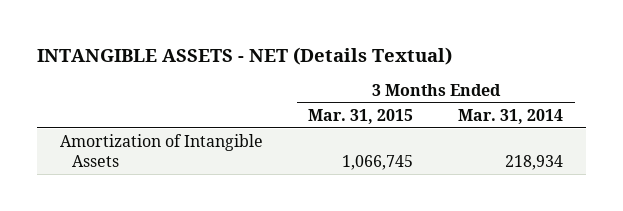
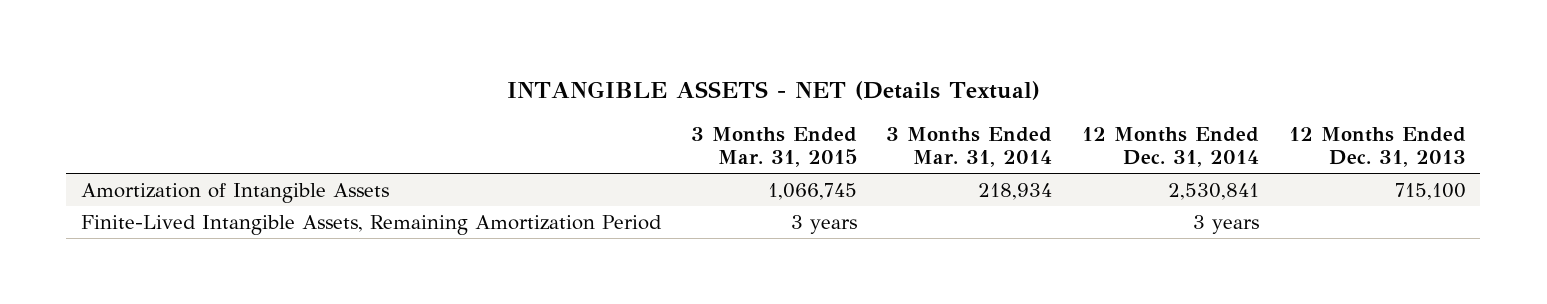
- | 3 Months Ended Mar. 31, 2015 | 3 Months Ended Mar. 31, 2014
+ | 3 Months Ended Mar. 31, 2015 | 3 Months Ended Mar. 31, 2014 | 12 Months Ended Dec. 31, 2014 | 12 Months Ended Dec. 31, 2013
+ Finite-Lived Intangible Assets, Remaining Amortization Period | 3 years | | 3 years |

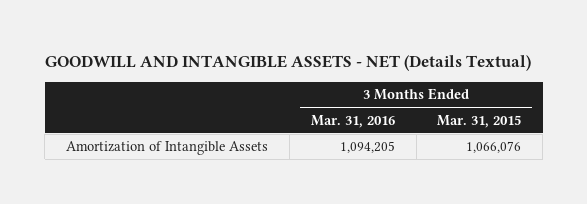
- INTANGIBLE ASSETS - NET (Details Textual)
+ GOODWILL AND INTANGIBLE ASSETS - NET (Details Textual)
- | 3 Months Ended Mar. 31, 2015 | 3 Months Ended Mar. 31, 2014 | 12 Months Ended Dec. 31, 2014 | 12 Months Ended Dec. 31, 2013
+ | 3 Months Ended Mar. 31, 2016 | 3 Months Ended Mar. 31, 2015
- Amortization of Intangible Assets | 1,066,745 | 218,934 | 2,530,841 | 715,100
- Finite-Lived Intangible Assets, Remaining Amortization Period | 3 years | | 3 years |
+ Amortization of Intangible Assets | 1,094,205 | 1,066,076

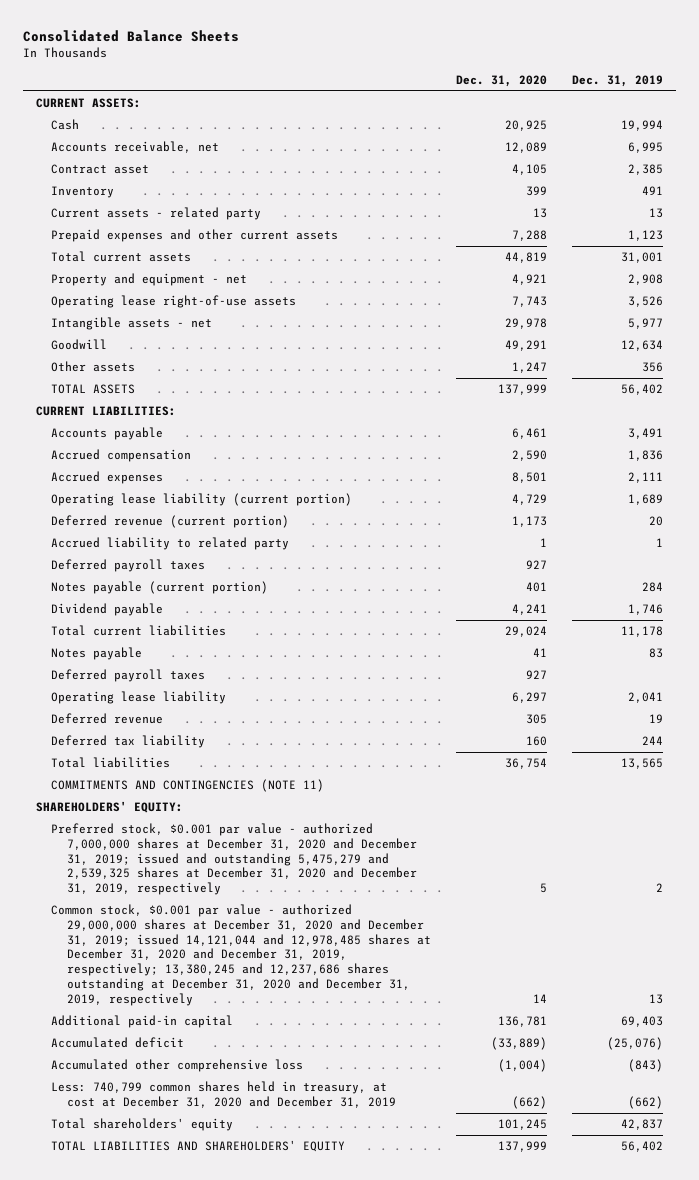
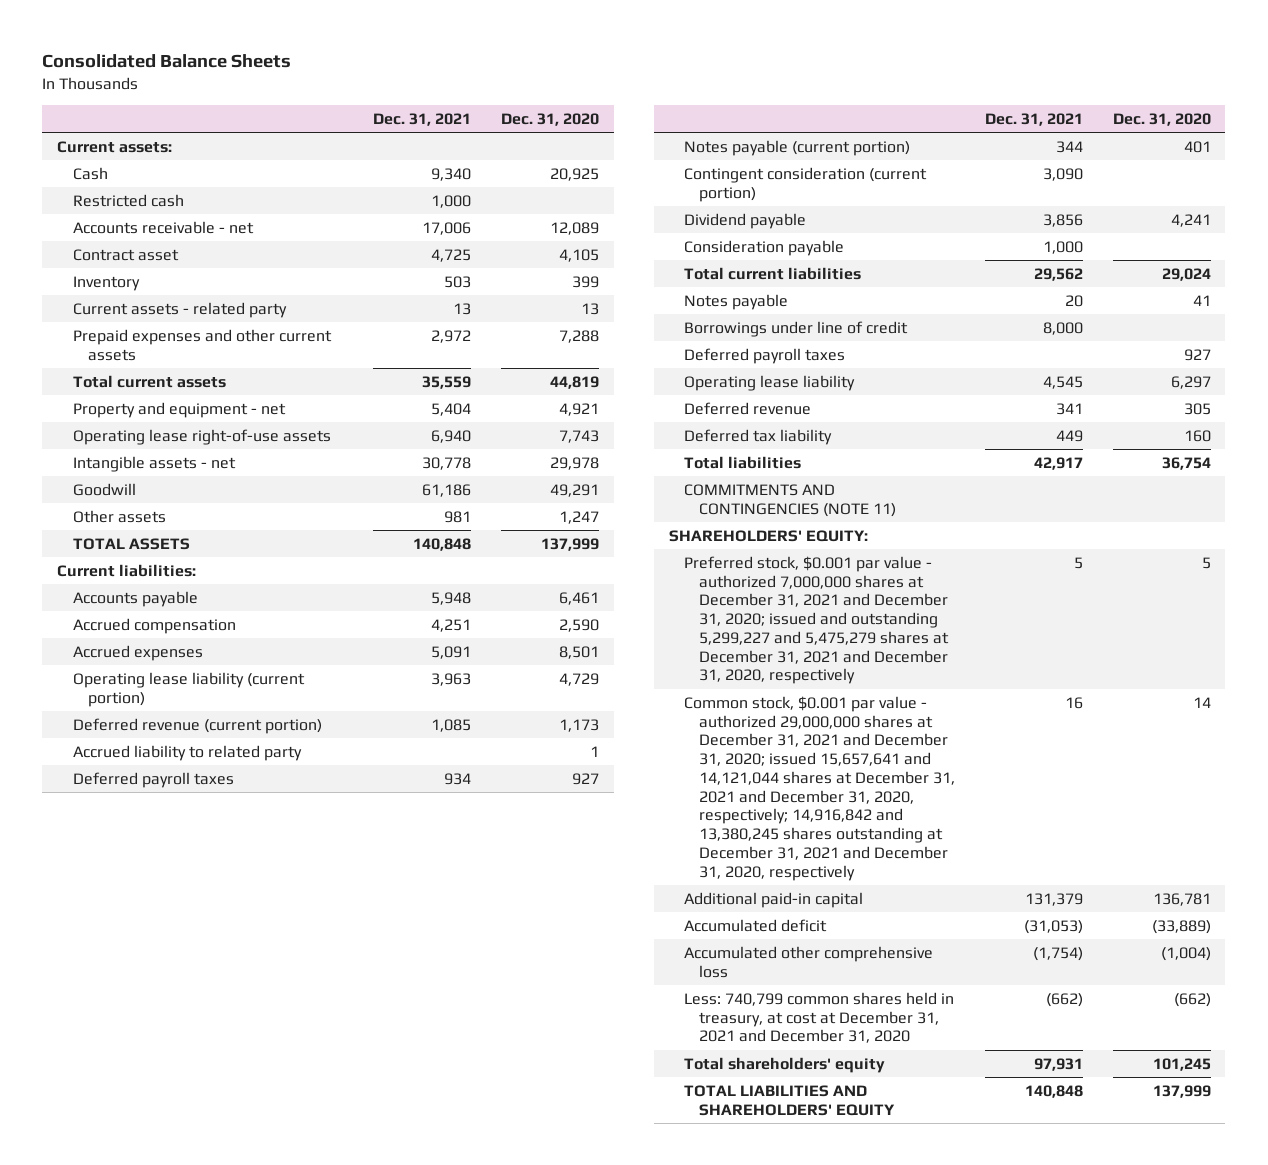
- | Dec. 31, 2020 | Dec. 31, 2019
+ | Dec. 31, 2021 | Dec. 31, 2020
- CURRENT ASSETS:
+ Current assets:
- Accounts receivable, net | 12,089 | 6,995
+ Restricted cash | 1,000 |
+ Accounts receivable - net | 17,006 | 12,089
- CURRENT LIABILITIES:
+ Current liabilities:
+ Contingent consideration (current portion) | 3,090 |
+ Consideration payable | 1,000 |
+ Borrowings under line of credit | 8,000 |
- Preferred stock, $0.001 par value - authorized 7,000,000 shares at December 31, 2020 and December 31, 2019; issued and outstanding 5,475,279 and 2,539,325 shares at December 31, 2020 and December 31, 2019, respectively | 5 | 2
- Common stock, $0.001 par value - authorized 29,000,000 shares at December 31, 2020 and December 31, 2019; issued 14,121,044 and 12,978,485 shares at December 31, 2020 and December 31, 2019, respectively; 13,380,245 and 12,237,686 shares outstanding at December 31, 2020 and December 31, 2019, respectively | 14 | 13
+ Preferred stock, $0.001 par value - authorized 7,000,000 shares at December 31, 2021 and December 31, 2020; issued and outstanding 5,299,227 and 5,475,279 shares at December 31, 2021 and December 31, 2020, respectively | 5 | 5
+ Common stock, $0.001 par value - authorized 29,000,000 shares at December 31, 2021 and December 31, 2020; issued 15,657,641 and 14,121,044 shares at December 31, 2021 and December 31, 2020, respectively; 14,916,842 and 13,380,245 shares outstanding at December 31, 2021 and December 31, 2020, respectively | 16 | 14
- Less: 740,799 common shares held in treasury, at cost at December 31, 2020 and December 31, 2019 | (662) | (662)
+ Less: 740,799 common shares held in treasury, at cost at December 31, 2021 and December 31, 2020 | (662) | (662)

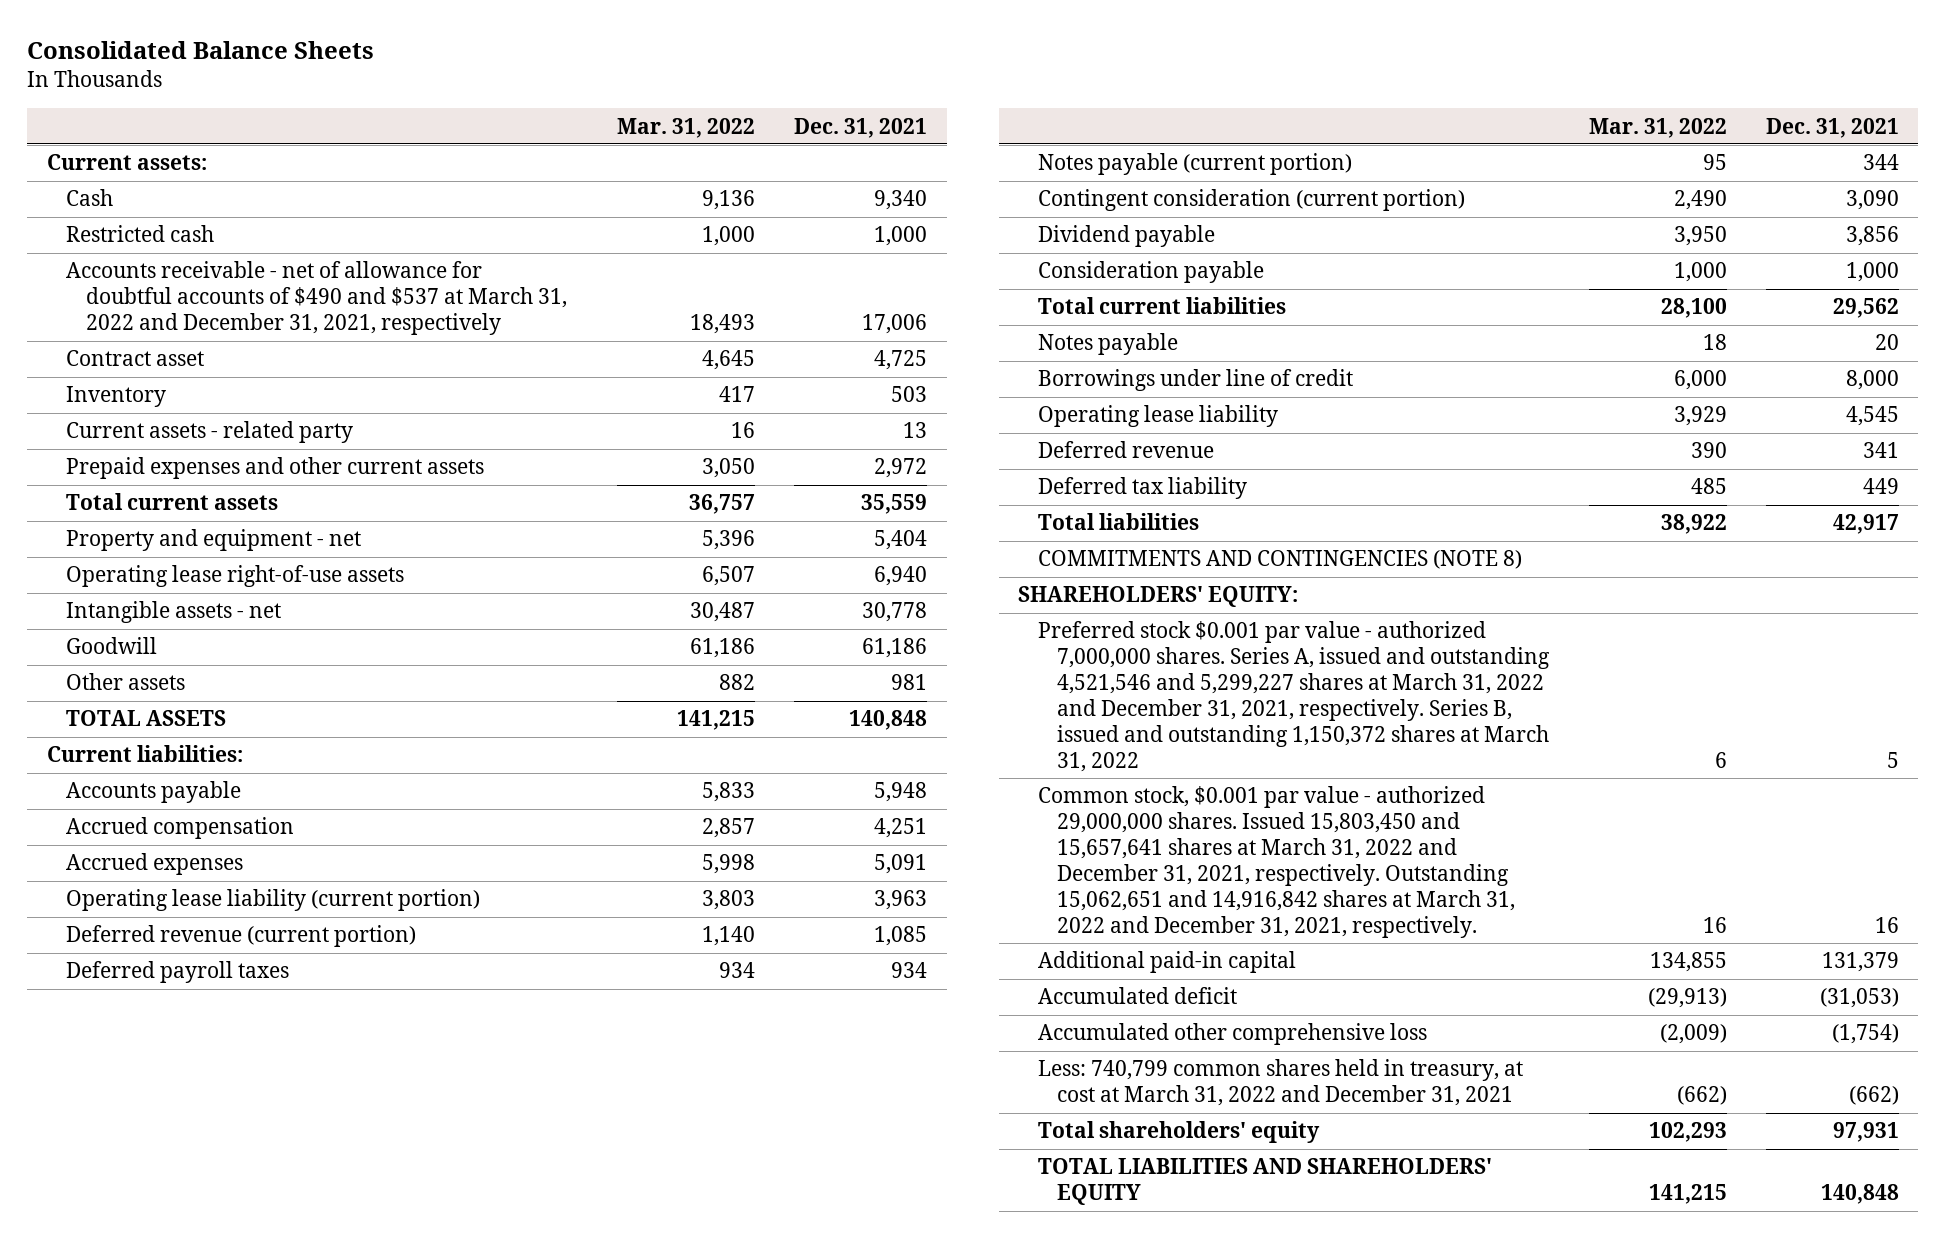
- | Dec. 31, 2021 | Dec. 31, 2020
+ | Mar. 31, 2022 | Dec. 31, 2021
- Accounts receivable - net | 17,006 | 12,089
+ Accounts receivable - net of allowance for doubtful accounts of $490 and $537 at March 31, 2022 and December 31, 2021, respectively | 18,493 | 17,006
- Accrued liability to related party | | 1
- Deferred payroll taxes | | 927
- COMMITMENTS AND CONTINGENCIES (NOTE 11)
+ COMMITMENTS AND CONTINGENCIES (NOTE 8)
- Preferred stock, $0.001 par value - authorized 7,000,000 shares at December 31, 2021 and December 31, 2020; issued and outstanding 5,299,227 and 5,475,279 shares at December 31, 2021 and December 31, 2020, respectively | 5 | 5
- Common stock, $0.001 par value - authorized 29,000,000 shares at December 31, 2021 and December 31, 2020; issued 15,657,641 and 14,121,044 shares at December 31, 2021 and December 31, 2020, respectively; 14,916,842 and 13,380,245 shares outstanding at December 31, 2021 and December 31, 2020, respectively | 16 | 14
+ Preferred stock $0.001 par value - authorized 7,000,000 shares. Series A, issued and outstanding 4,521,546 and 5,299,227 shares at March 31, 2022 and December 31, 2021, respectively. Series B, issued and outstanding 1,150,372 shares at March 31, 2022 | 6 | 5
+ Common stock, $0.001 par value - authorized 29,000,000 shares. Issued 15,803,450 and 15,657,641 shares at March 31, 2022 and December 31, 2021, respectively. Outstanding 15,062,651 and 14,916,842 shares at March 31, 2022 and December 31, 2021, respectively. | 16 | 16
- Less: 740,799 common shares held in treasury, at cost at December 31, 2021 and December 31, 2020 | (662) | (662)
+ Less: 740,799 common shares held in treasury, at cost at March 31, 2022 and December 31, 2021 | (662) | (662)

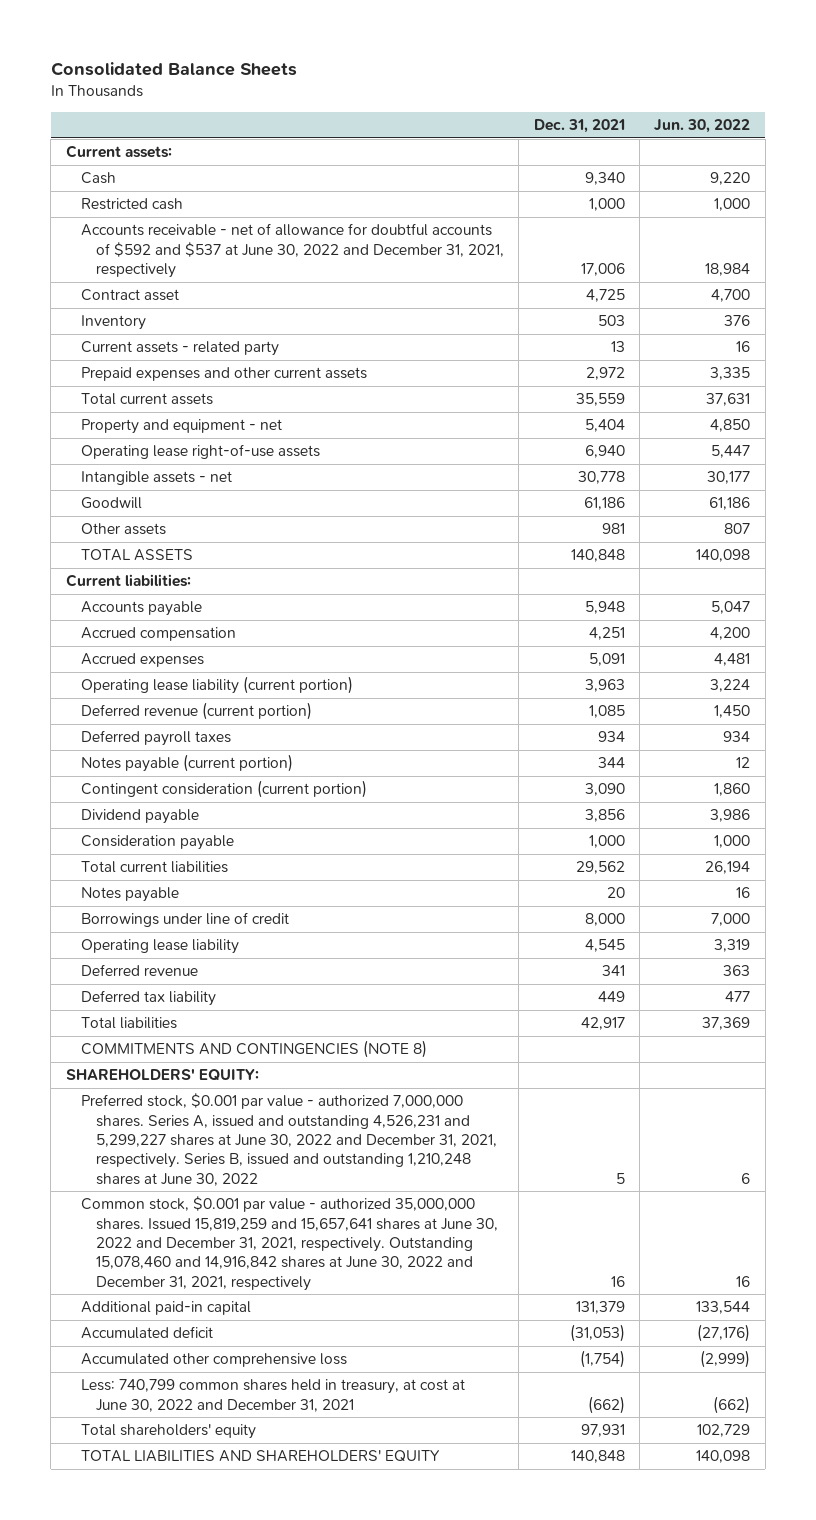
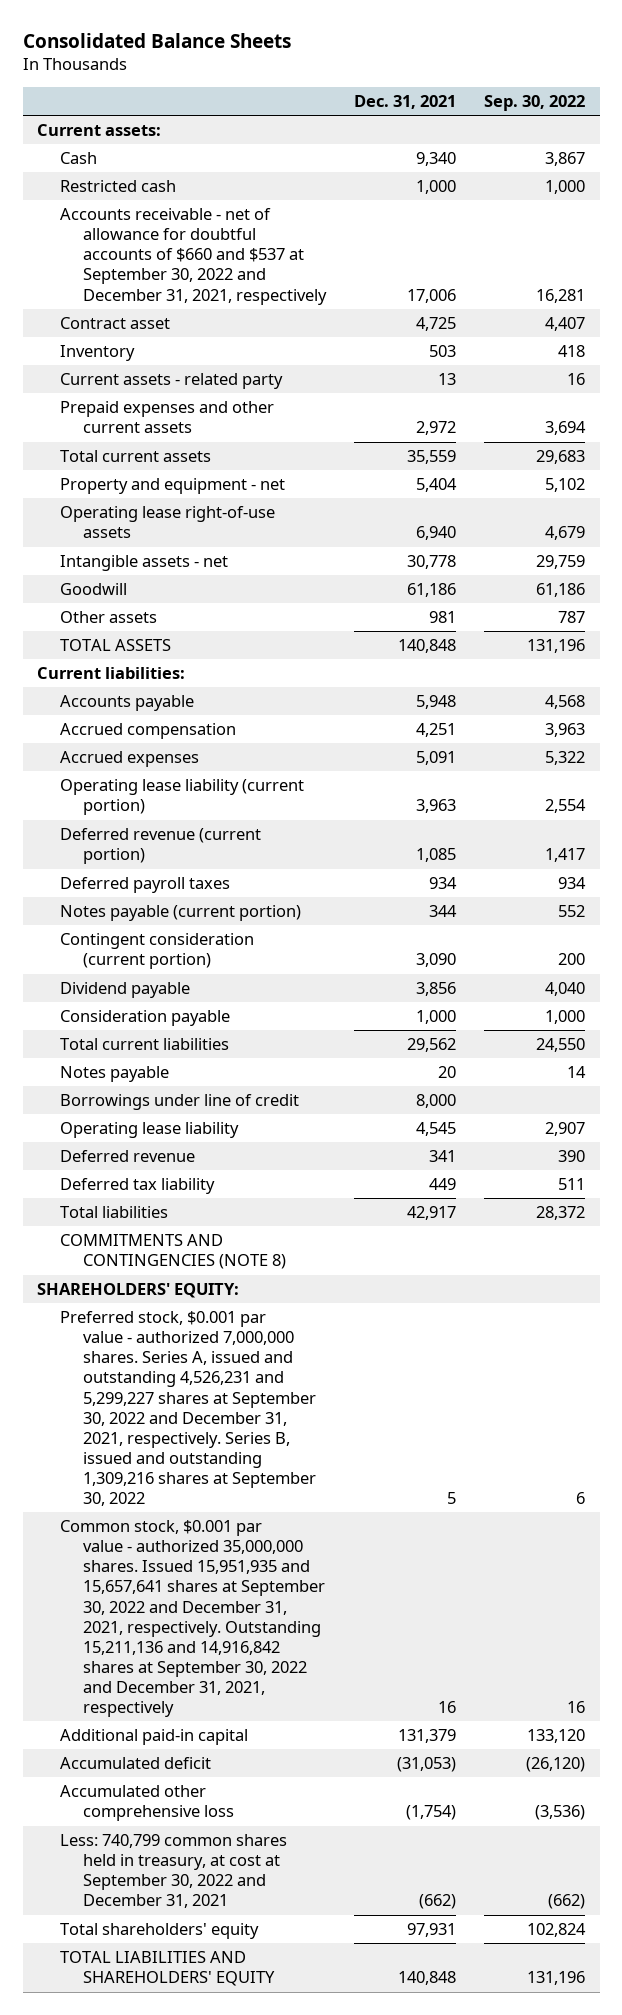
- | Dec. 31, 2021 | Jun. 30, 2022
+ | Dec. 31, 2021 | Sep. 30, 2022
- Accounts receivable - net of allowance for doubtful accounts of $592 and $537 at June 30, 2022 and December 31, 2021, respectively | 17,006 | 18,984
+ Accounts receivable - net of allowance for doubtful accounts of $660 and $537 at September 30, 2022 and December 31, 2021, respectively | 17,006 | 16,281
- Preferred stock, $0.001 par value - authorized 7,000,000 shares. Series A, issued and outstanding 4,526,231 and 5,299,227 shares at June 30, 2022 and December 31, 2021, respectively. Series B, issued and outstanding 1,210,248 shares at June 30, 2022 | 5 | 6
- Common stock, $0.001 par value - authorized 35,000,000 shares. Issued 15,819,259 and 15,657,641 shares at June 30, 2022 and December 31, 2021, respectively. Outstanding 15,078,460 and 14,916,842 shares at June 30, 2022 and December 31, 2021, respectively | 16 | 16
+ Preferred stock, $0.001 par value - authorized 7,000,000 shares. Series A, issued and outstanding 4,526,231 and 5,299,227 shares at September 30, 2022 and December 31, 2021, respectively. Series B, issued and outstanding 1,309,216 shares at September 30, 2022 | 5 | 6
+ Common stock, $0.001 par value - authorized 35,000,000 shares. Issued 15,951,935 and 15,657,641 shares at September 30, 2022 and December 31, 2021, respectively. Outstanding 15,211,136 and 14,916,842 shares at September 30, 2022 and December 31, 2021, respectively | 16 | 16
- Less: 740,799 common shares held in treasury, at cost at June 30, 2022 and December 31, 2021 | (662) | (662)
+ Less: 740,799 common shares held in treasury, at cost at September 30, 2022 and December 31, 2021 | (662) | (662)

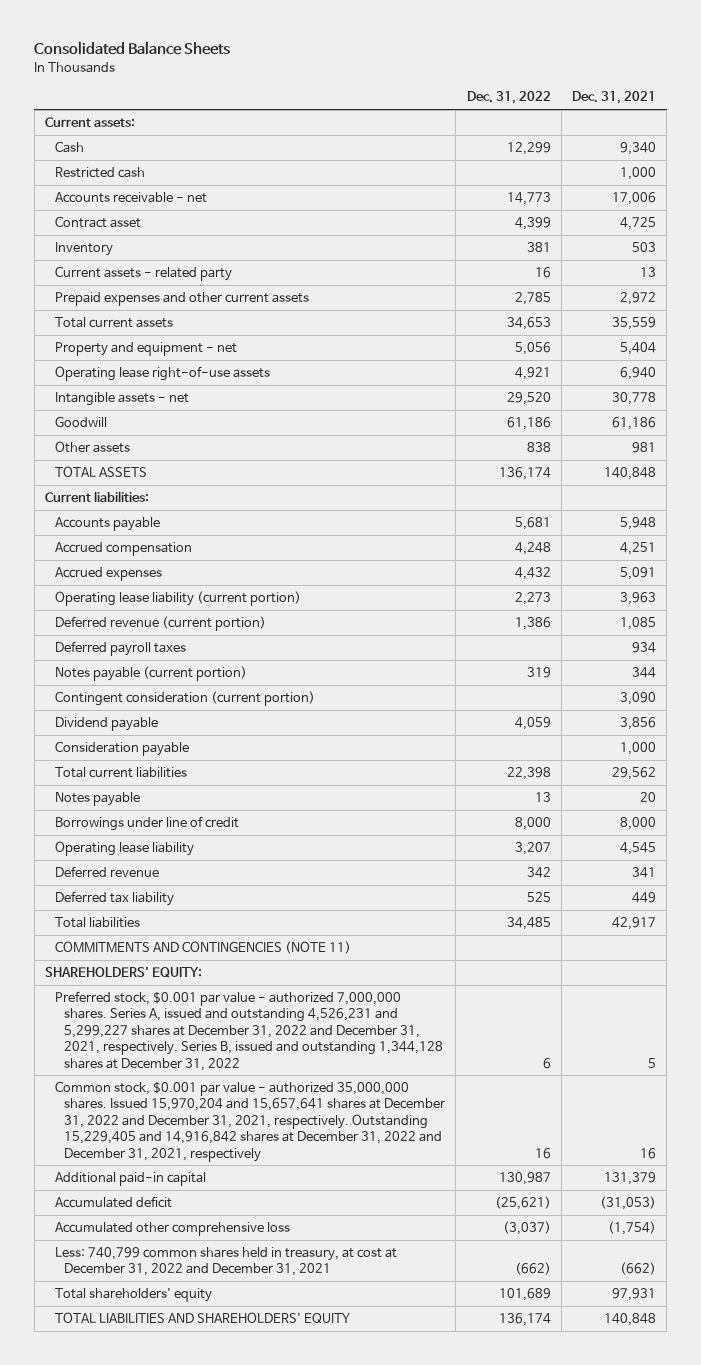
- | Dec. 31, 2021 | Sep. 30, 2022
+ | Dec. 31, 2022 | Dec. 31, 2021
- Accounts receivable - net of allowance for doubtful accounts of $660 and $537 at September 30, 2022 and December 31, 2021, respectively | 17,006 | 16,281
+ Accounts receivable - net | 14,773 | 17,006
- COMMITMENTS AND CONTINGENCIES (NOTE 8)
+ COMMITMENTS AND CONTINGENCIES (NOTE 11)
- Preferred stock, $0.001 par value - authorized 7,000,000 shares. Series A, issued and outstanding 4,526,231 and 5,299,227 shares at September 30, 2022 and December 31, 2021, respectively. Series B, issued and outstanding 1,309,216 shares at September 30, 2022 | 5 | 6
- Common stock, $0.001 par value - authorized 35,000,000 shares. Issued 15,951,935 and 15,657,641 shares at September 30, 2022 and December 31, 2021, respectively. Outstanding 15,211,136 and 14,916,842 shares at September 30, 2022 and December 31, 2021, respectively | 16 | 16
+ Preferred stock, $0.001 par value - authorized 7,000,000 shares. Series A, issued and outstanding 4,526,231 and 5,299,227 shares at December 31, 2022 and December 31, 2021, respectively. Series B, issued and outstanding 1,344,128 shares at December 31, 2022 | 6 | 5
+ Common stock, $0.001 par value - authorized 35,000,000 shares. Issued 15,970,204 and 15,657,641 shares at December 31, 2022 and December 31, 2021, respectively. Outstanding 15,229,405 and 14,916,842 shares at December 31, 2022 and December 31, 2021, respectively | 16 | 16
- Less: 740,799 common shares held in treasury, at cost at September 30, 2022 and December 31, 2021 | (662) | (662)
+ Less: 740,799 common shares held in treasury, at cost at December 31, 2022 and December 31, 2021 | (662) | (662)

